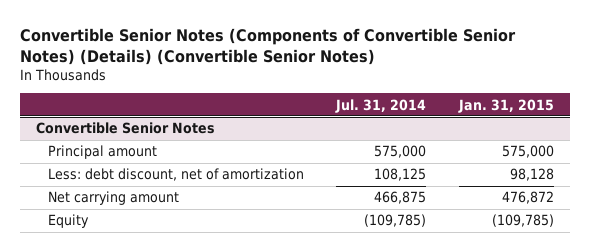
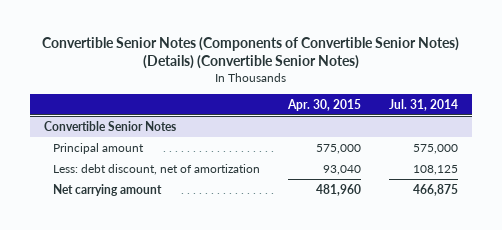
- | Jul. 31, 2014 | Jan. 31, 2015
+ | Apr. 30, 2015 | Jul. 31, 2014
@ Convertible Senior Notes
- Equity | (109,785) | (109,785)

